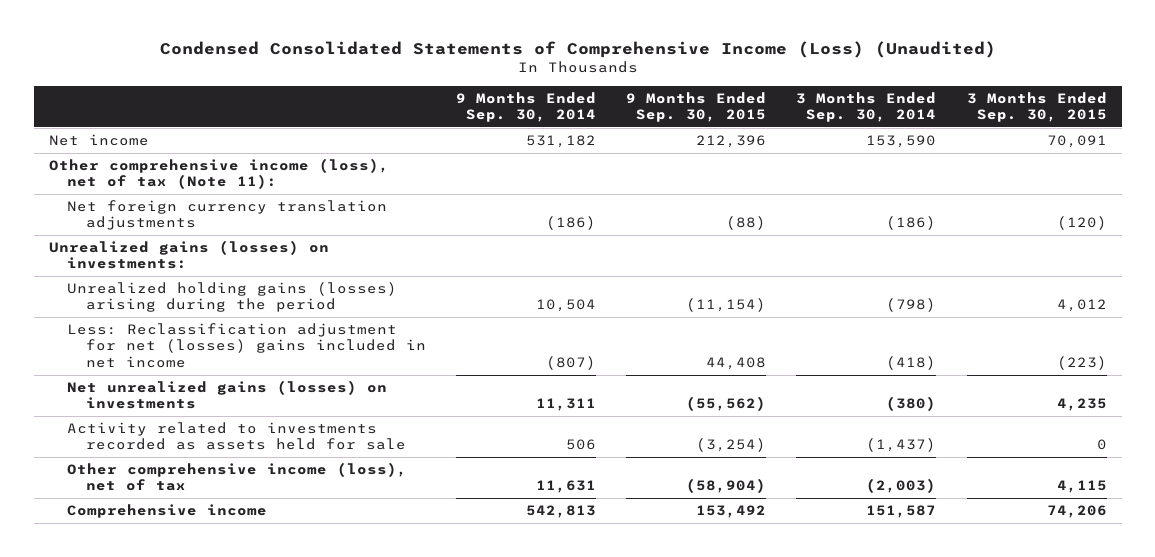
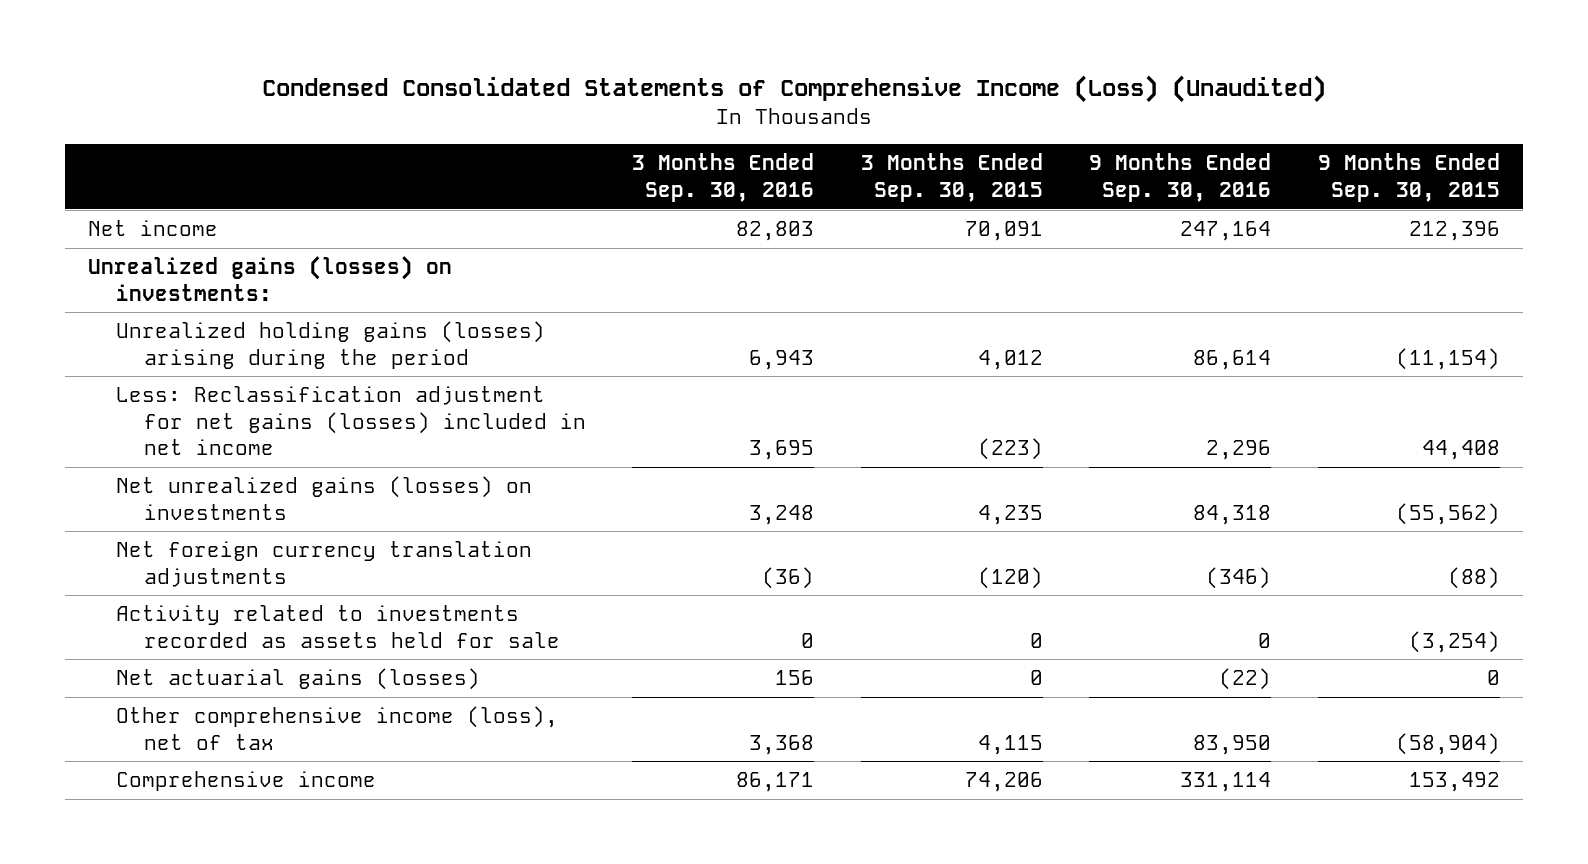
- | 9 Months Ended Sep. 30, 2014 | 9 Months Ended Sep. 30, 2015 | 3 Months Ended Sep. 30, 2014 | 3 Months Ended Sep. 30, 2015
+ | 3 Months Ended Sep. 30, 2016 | 3 Months Ended Sep. 30, 2015 | 9 Months Ended Sep. 30, 2016 | 9 Months Ended Sep. 30, 2015
- Other comprehensive income (loss), net of tax (Note 11):
- Less: Reclassification adjustment for net (losses) gains included in net income | (807) | 44,408 | (418) | (223)
+ Less: Reclassification adjustment for net gains (losses) included in net income | 3,695 | (223) | 2,296 | 44,408
moved down: Net foreign currency translation adjustments | (36) | (120) | (346) | (88)
+ Net actuarial gains (losses) | 156 | 0 | (22) | 0

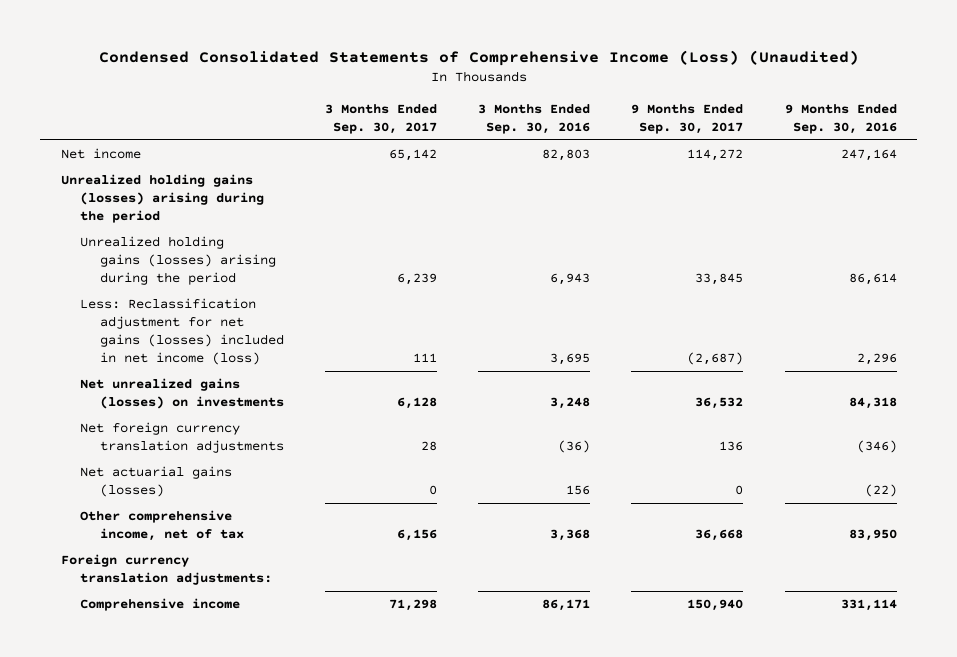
- | 3 Months Ended Sep. 30, 2016 | 3 Months Ended Sep. 30, 2015 | 9 Months Ended Sep. 30, 2016 | 9 Months Ended Sep. 30, 2015
+ | 3 Months Ended Sep. 30, 2017 | 3 Months Ended Sep. 30, 2016 | 9 Months Ended Sep. 30, 2017 | 9 Months Ended Sep. 30, 2016
- Unrealized gains (losses) on investments:
+ Unrealized holding gains (losses) arising during the period
- Less: Reclassification adjustment for net gains (losses) included in net income | 3,695 | (223) | 2,296 | 44,408
+ Less: Reclassification adjustment for net gains (losses) included in net income (loss) | 111 | 3,695 | (2,687) | 2,296
- Activity related to investments recorded as assets held for sale | 0 | 0 | 0 | (3,254)
- Other comprehensive income (loss), net of tax | 3,368 | 4,115 | 83,950 | (58,904)
+ Other comprehensive income, net of tax | 6,156 | 3,368 | 36,668 | 83,950
+ Foreign currency translation adjustments:

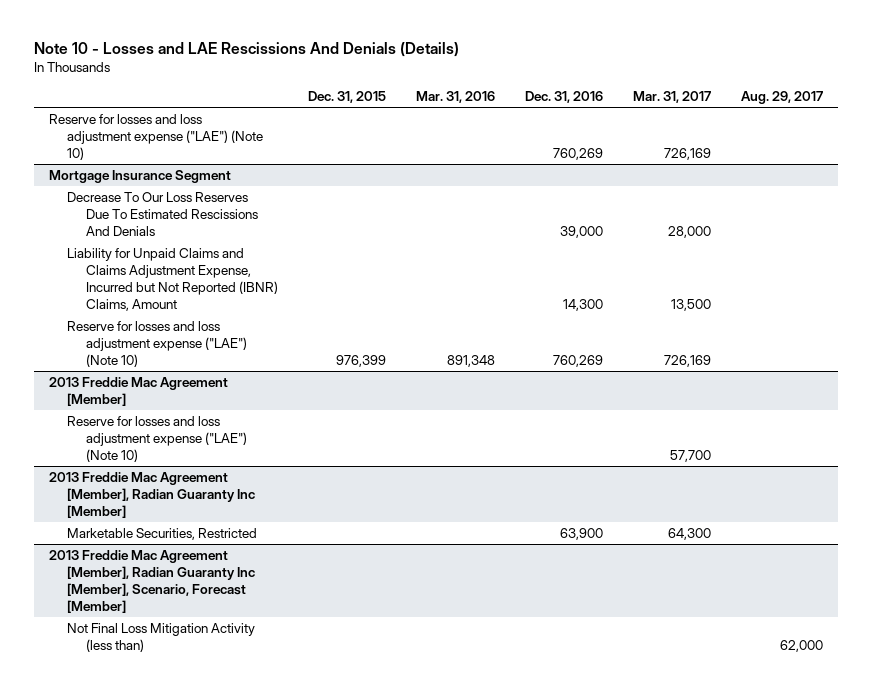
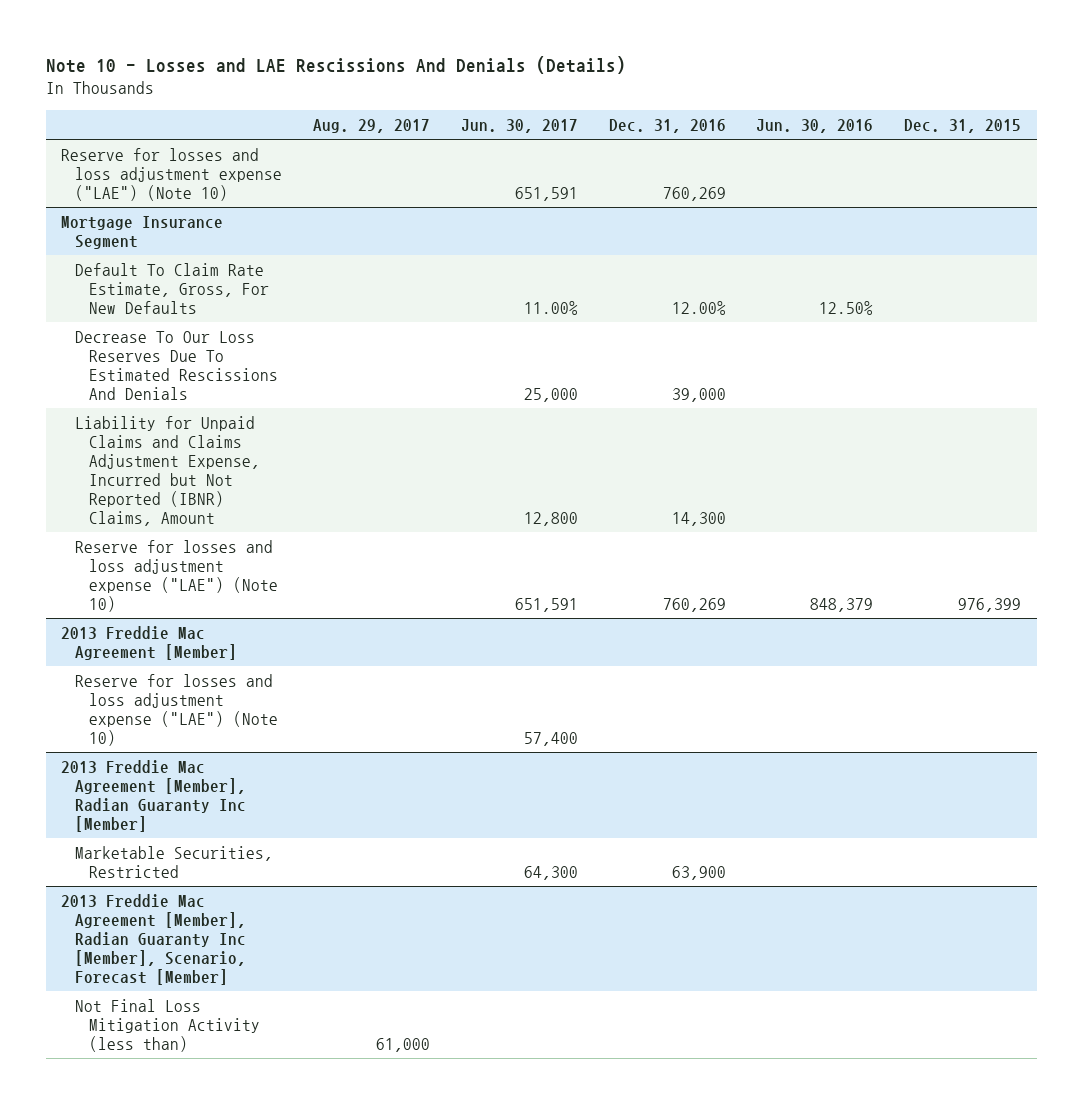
- | Dec. 31, 2015 | Mar. 31, 2016 | Dec. 31, 2016 | Mar. 31, 2017 | Aug. 29, 2017
+ | Aug. 29, 2017 | Jun. 30, 2017 | Dec. 31, 2016 | Jun. 30, 2016 | Dec. 31, 2015
@ Mortgage Insurance Segment
+ Default To Claim Rate Estimate, Gross, For New Defaults | | 11.00% | 12.00% | 12.50% |
@ 2013 Freddie Mac Agreement [Member], Radian Guaranty Inc [Member], Scenario, Forecast [Member]
- Not Final Loss Mitigation Activity (less than) | | | | | 62,000
+ Not Final Loss Mitigation Activity (less than) | 61,000 | | | |

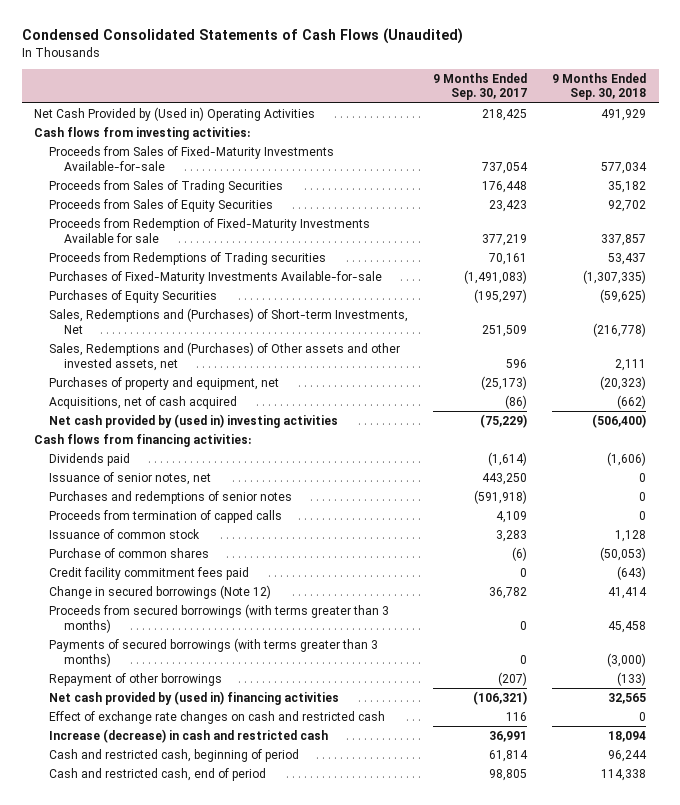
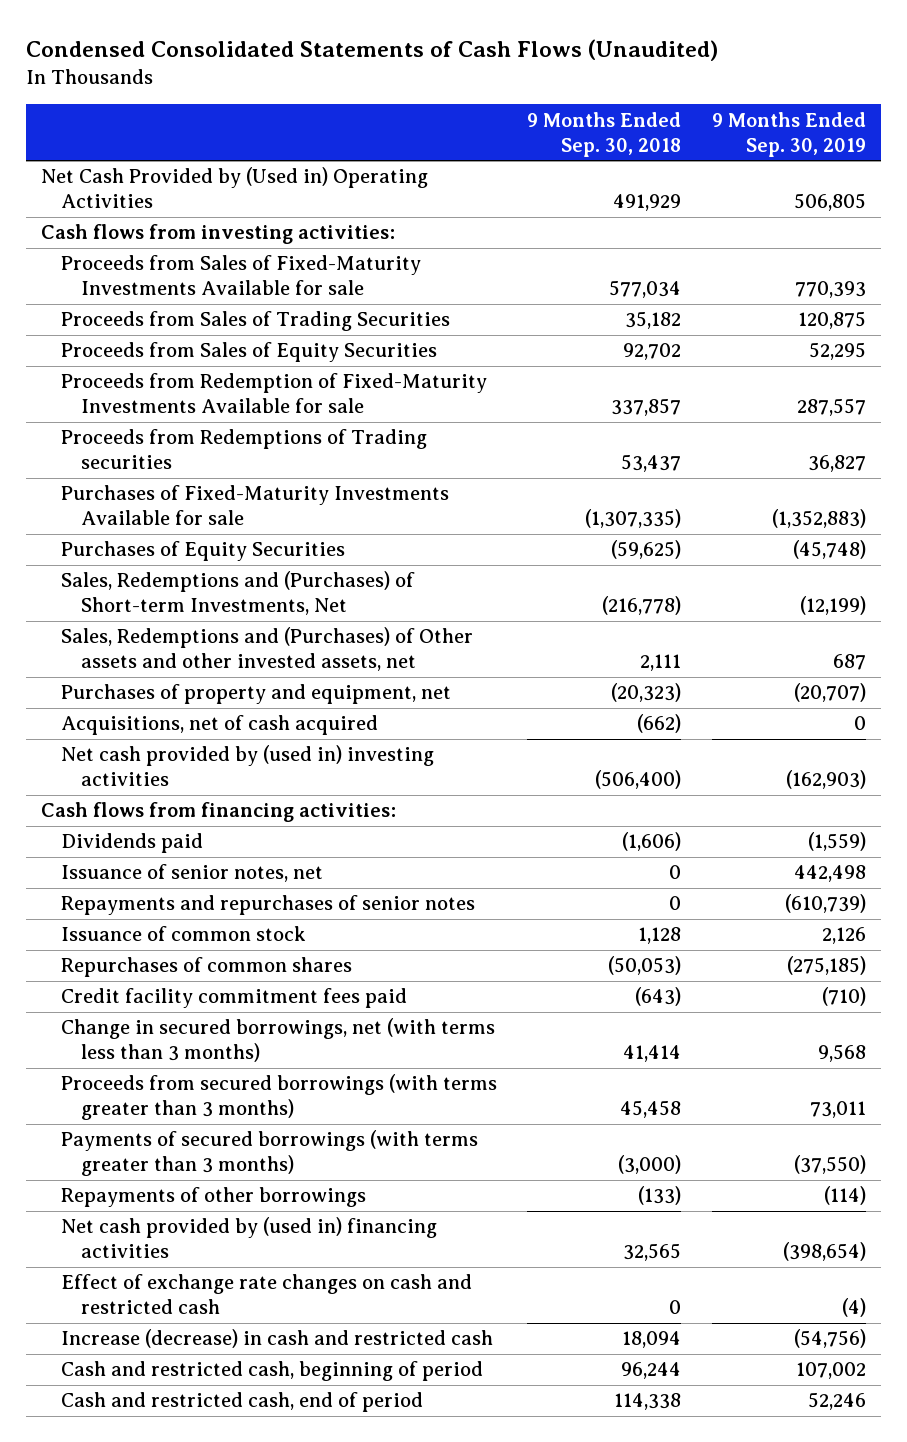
- | 9 Months Ended Sep. 30, 2017 | 9 Months Ended Sep. 30, 2018
+ | 9 Months Ended Sep. 30, 2018 | 9 Months Ended Sep. 30, 2019
- Proceeds from Sales of Fixed-Maturity Investments Available-for-sale | 737,054 | 577,034
+ Proceeds from Sales of Fixed-Maturity Investments Available for sale | 577,034 | 770,393
- Purchases of Fixed-Maturity Investments Available-for-sale | (1,491,083) | (1,307,335)
+ Purchases of Fixed-Maturity Investments Available for sale | (1,307,335) | (1,352,883)
- Purchases and redemptions of senior notes | (591,918) | 0
- Proceeds from termination of capped calls | 4,109 | 0
+ Repayments and repurchases of senior notes | 0 | (610,739)
- Purchase of common shares | (6) | (50,053)
+ Repurchases of common shares | (50,053) | (275,185)
- Change in secured borrowings (Note 12) | 36,782 | 41,414
+ Change in secured borrowings, net (with terms less than 3 months) | 41,414 | 9,568
- Repayment of other borrowings | (207) | (133)
+ Repayments of other borrowings | (133) | (114)

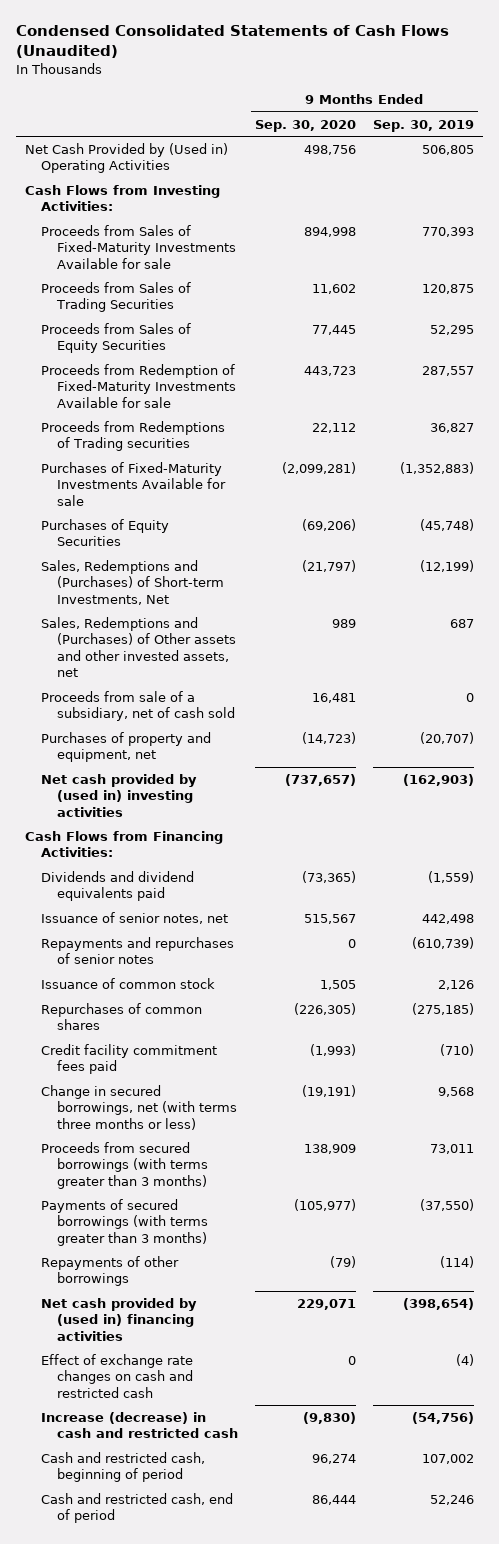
- | 9 Months Ended Sep. 30, 2018 | 9 Months Ended Sep. 30, 2019
+ | 9 Months Ended Sep. 30, 2020 | 9 Months Ended Sep. 30, 2019
- Cash flows from investing activities:
+ Cash Flows from Investing Activities:
+ Proceeds from sale of a subsidiary, net of cash sold | 16,481 | 0
- Acquisitions, net of cash acquired | (662) | 0
- Cash flows from financing activities:
- Dividends paid | (1,606) | (1,559)
+ Cash Flows from Financing Activities:
+ Dividends and dividend equivalents paid | (73,365) | (1,559)
- Change in secured borrowings, net (with terms less than 3 months) | 41,414 | 9,568
+ Change in secured borrowings, net (with terms three months or less) | (19,191) | 9,568

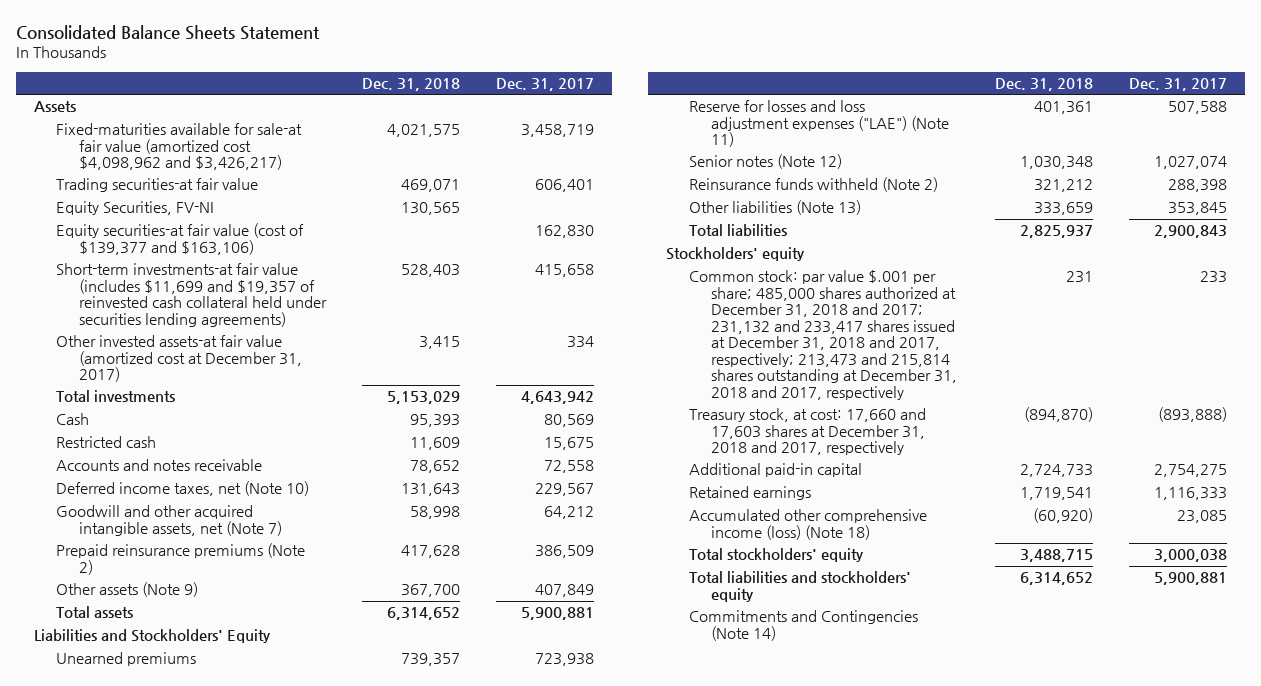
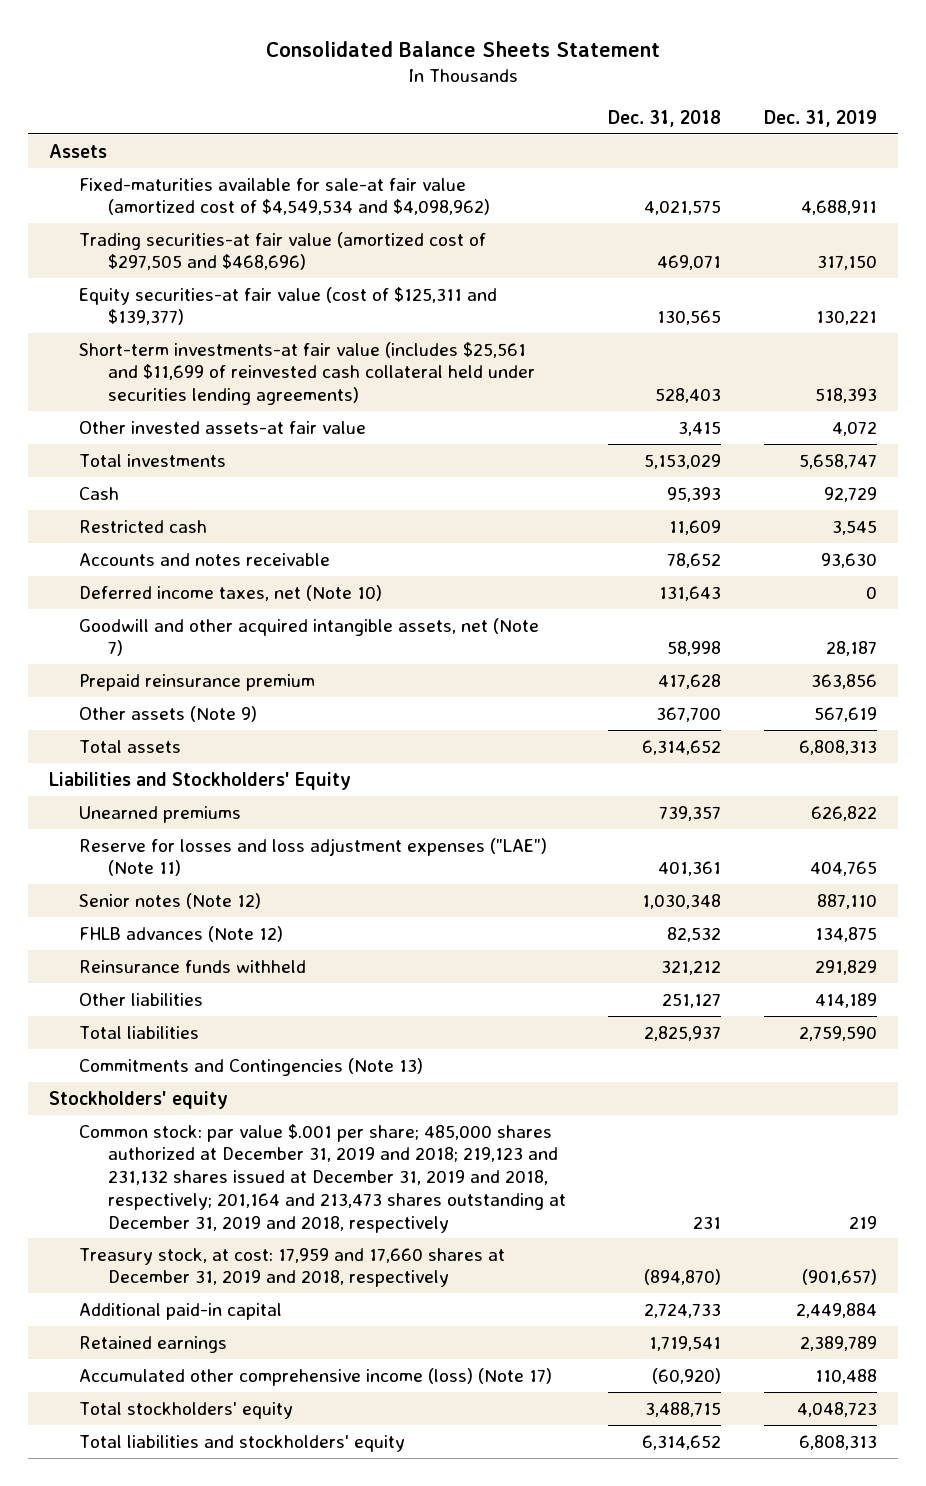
- | Dec. 31, 2018 | Dec. 31, 2017
+ | Dec. 31, 2018 | Dec. 31, 2019
- Fixed-maturities available for sale-at fair value (amortized cost $4,098,962 and $3,426,217) | 4,021,575 | 3,458,719
- Trading securities-at fair value | 469,071 | 606,401
- Equity Securities, FV-NI | 130,565 |
- Equity securities-at fair value (cost of $139,377 and $163,106) | | 162,830
- Short-term investments-at fair value (includes $11,699 and $19,357 of reinvested cash collateral held under securities lending agreements) | 528,403 | 415,658
- Other invested assets-at fair value (amortized cost at December 31, 2017) | 3,415 | 334
+ Fixed-maturities available for sale-at fair value (amortized cost of $4,549,534 and $4,098,962) | 4,021,575 | 4,688,911
+ Trading securities-at fair value (amortized cost of $297,505 and $468,696) | 469,071 | 317,150
+ Equity securities-at fair value (cost of $125,311 and $139,377) | 130,565 | 130,221
+ Short-term investments-at fair value (includes $25,561 and $11,699 of reinvested cash collateral held under securities lending agreements) | 528,403 | 518,393
+ Other invested assets-at fair value | 3,415 | 4,072
- Prepaid reinsurance premiums (Note 2) | 417,628 | 386,509
+ Prepaid reinsurance premium | 417,628 | 363,856
- Reinsurance funds withheld (Note 2) | 321,212 | 288,398
- Other liabilities (Note 13) | 333,659 | 353,845
+ FHLB advances (Note 12) | 82,532 | 134,875
+ Reinsurance funds withheld | 321,212 | 291,829
+ Other liabilities | 251,127 | 414,189
+ Commitments and Contingencies (Note 13)
- Common stock: par value $.001 per share; 485,000 shares authorized at December 31, 2018 and 2017; 231,132 and 233,417 shares issued at December 31, 2018 and 2017, respectively; 213,473 and 215,814 shares outstanding at December 31, 2018 and 2017, respectively | 231 | 233
- Treasury stock, at cost: 17,660 and 17,603 shares at December 31, 2018 and 2017, respectively | (894,870) | (893,888)
+ Common stock: par value $.001 per share; 485,000 shares authorized at December 31, 2019 and 2018; 219,123 and 231,132 shares issued at December 31, 2019 and 2018, respectively; 201,164 and 213,473 shares outstanding at December 31, 2019 and 2018, respectively | 231 | 219
+ Treasury stock, at cost: 17,959 and 17,660 shares at December 31, 2019 and 2018, respectively | (894,870) | (901,657)
- Accumulated other comprehensive income (loss) (Note 18) | (60,920) | 23,085
+ Accumulated other comprehensive income (loss) (Note 17) | (60,920) | 110,488
- Commitments and Contingencies (Note 14)

